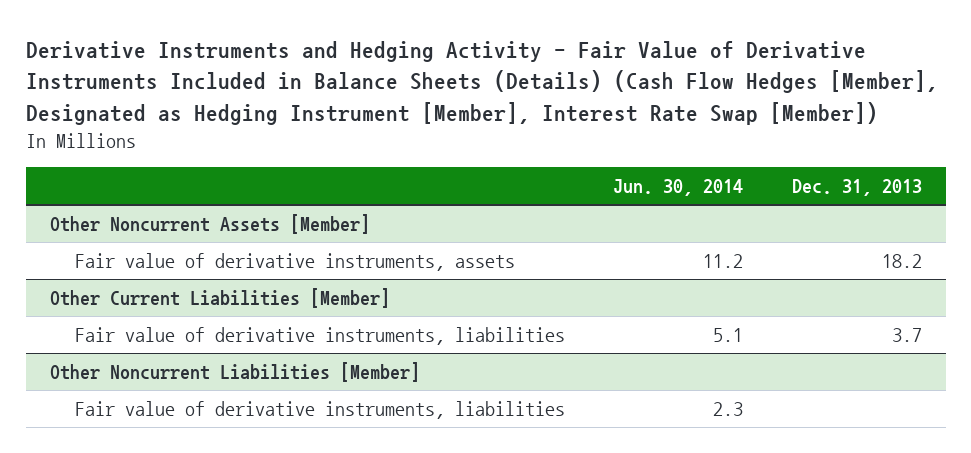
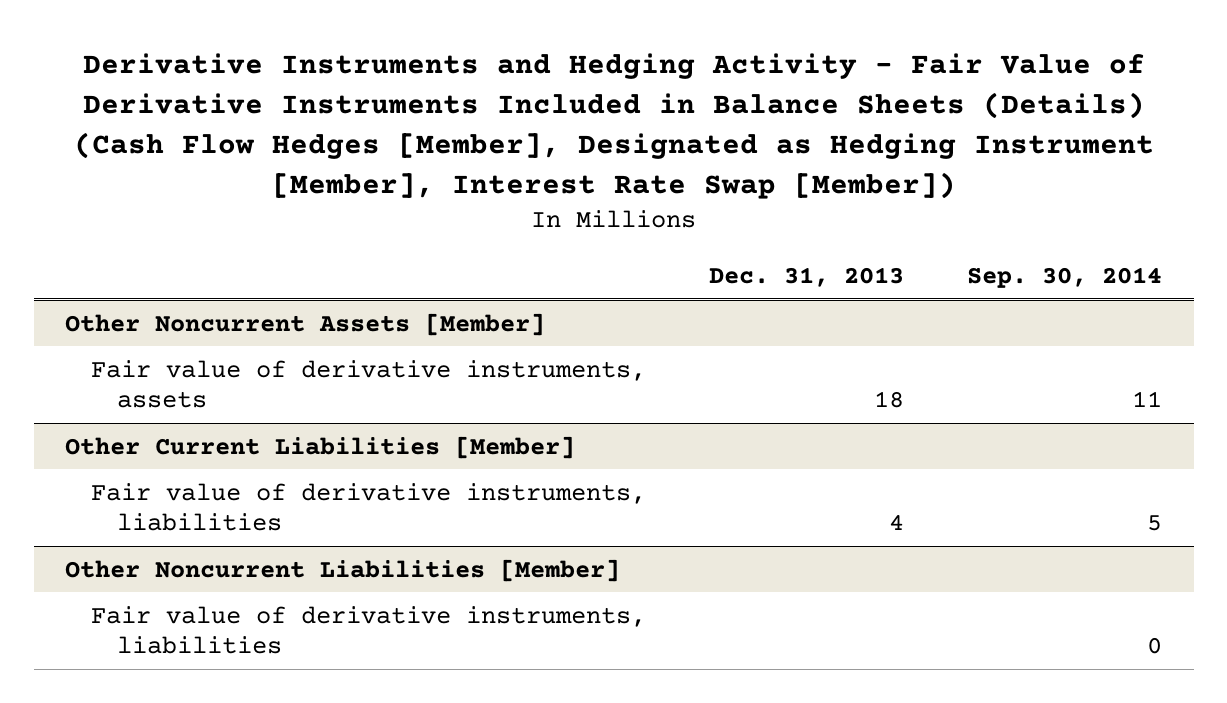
- | Jun. 30, 2014 | Dec. 31, 2013
+ | Dec. 31, 2013 | Sep. 30, 2014
@ Other Noncurrent Assets [Member]
- Fair value of derivative instruments, assets | 11.2 | 18.2
+ Fair value of derivative instruments, assets | 18 | 11
@ Other Current Liabilities [Member]
- Fair value of derivative instruments, liabilities | 5.1 | 3.7
+ Fair value of derivative instruments, liabilities | 4 | 5

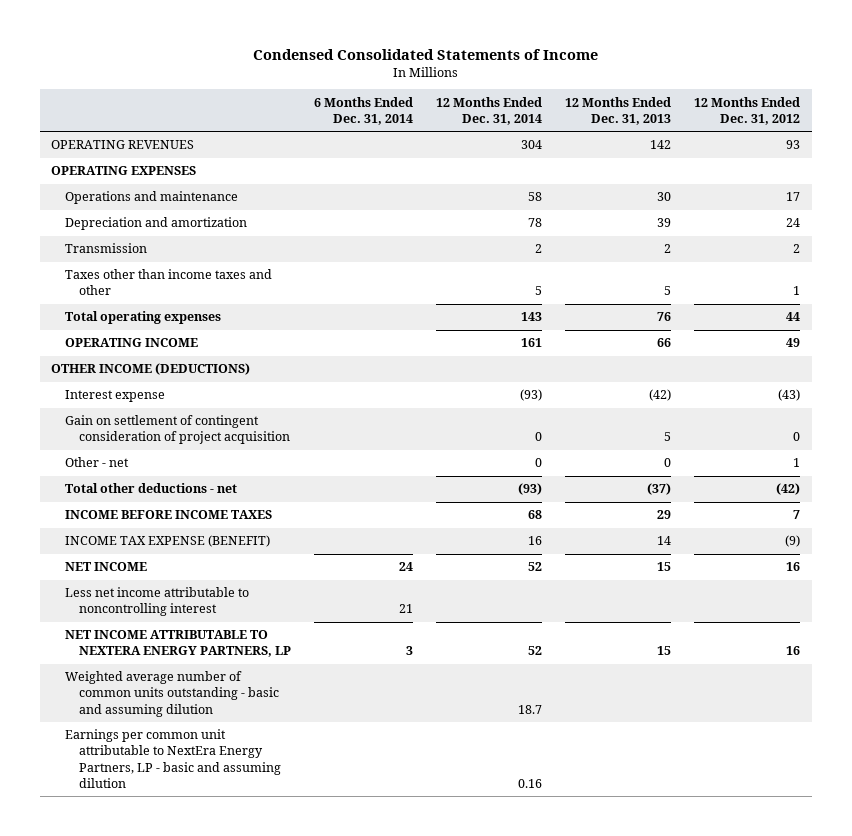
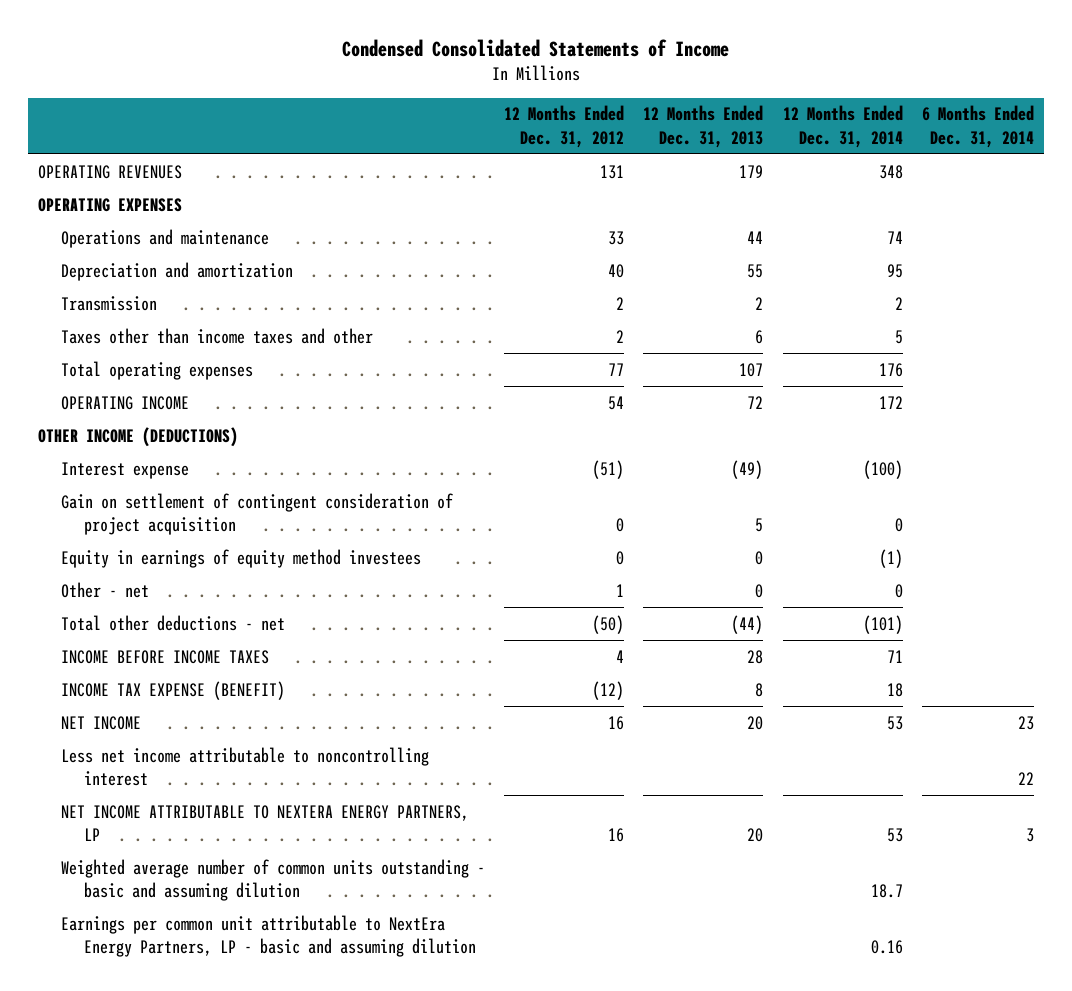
- | 6 Months Ended Dec. 31, 2014 | 12 Months Ended Dec. 31, 2014 | 12 Months Ended Dec. 31, 2013 | 12 Months Ended Dec. 31, 2012
+ | 12 Months Ended Dec. 31, 2012 | 12 Months Ended Dec. 31, 2013 | 12 Months Ended Dec. 31, 2014 | 6 Months Ended Dec. 31, 2014
- OPERATING REVENUES | | 304 | 142 | 93
+ OPERATING REVENUES | 131 | 179 | 348 |
- Operations and maintenance | | 58 | 30 | 17
- Depreciation and amortization | | 78 | 39 | 24
+ Operations and maintenance | 33 | 44 | 74 |
+ Depreciation and amortization | 40 | 55 | 95 |
- Taxes other than income taxes and other | | 5 | 5 | 1
- Total operating expenses | | 143 | 76 | 44
- OPERATING INCOME | | 161 | 66 | 49
+ Taxes other than income taxes and other | 2 | 6 | 5 |
+ Total operating expenses | 77 | 107 | 176 |
+ OPERATING INCOME | 54 | 72 | 172 |
- Interest expense | | (93) | (42) | (43)
+ Interest expense | (51) | (49) | (100) |
+ Equity in earnings of equity method investees | 0 | 0 | (1) |
- Total other deductions - net | | (93) | (37) | (42)
- INCOME BEFORE INCOME TAXES | | 68 | 29 | 7
- INCOME TAX EXPENSE (BENEFIT) | | 16 | 14 | (9)
- NET INCOME | 24 | 52 | 15 | 16
- Less net income attributable to noncontrolling interest | 21 | | |
- NET INCOME ATTRIBUTABLE TO NEXTERA ENERGY PARTNERS, LP | 3 | 52 | 15 | 16
+ Total other deductions - net | (50) | (44) | (101) |
+ INCOME BEFORE INCOME TAXES | 4 | 28 | 71 |
+ INCOME TAX EXPENSE (BENEFIT) | (12) | 8 | 18 |
+ NET INCOME | 16 | 20 | 53 | 23
+ Less net income attributable to noncontrolling interest | | | | 22
+ NET INCOME ATTRIBUTABLE TO NEXTERA ENERGY PARTNERS, LP | 16 | 20 | 53 | 3

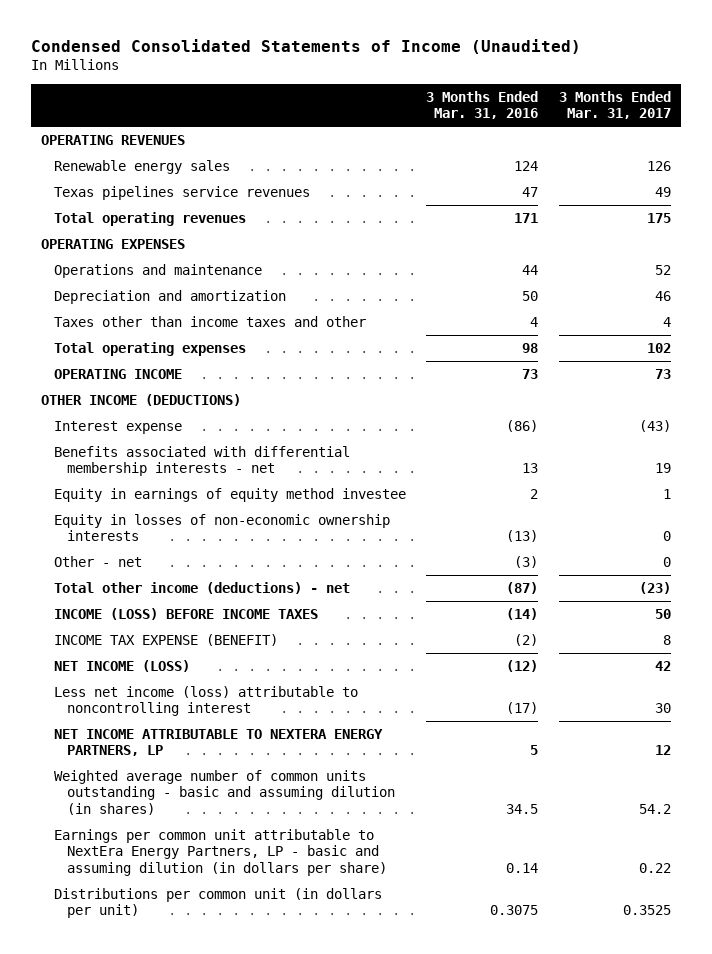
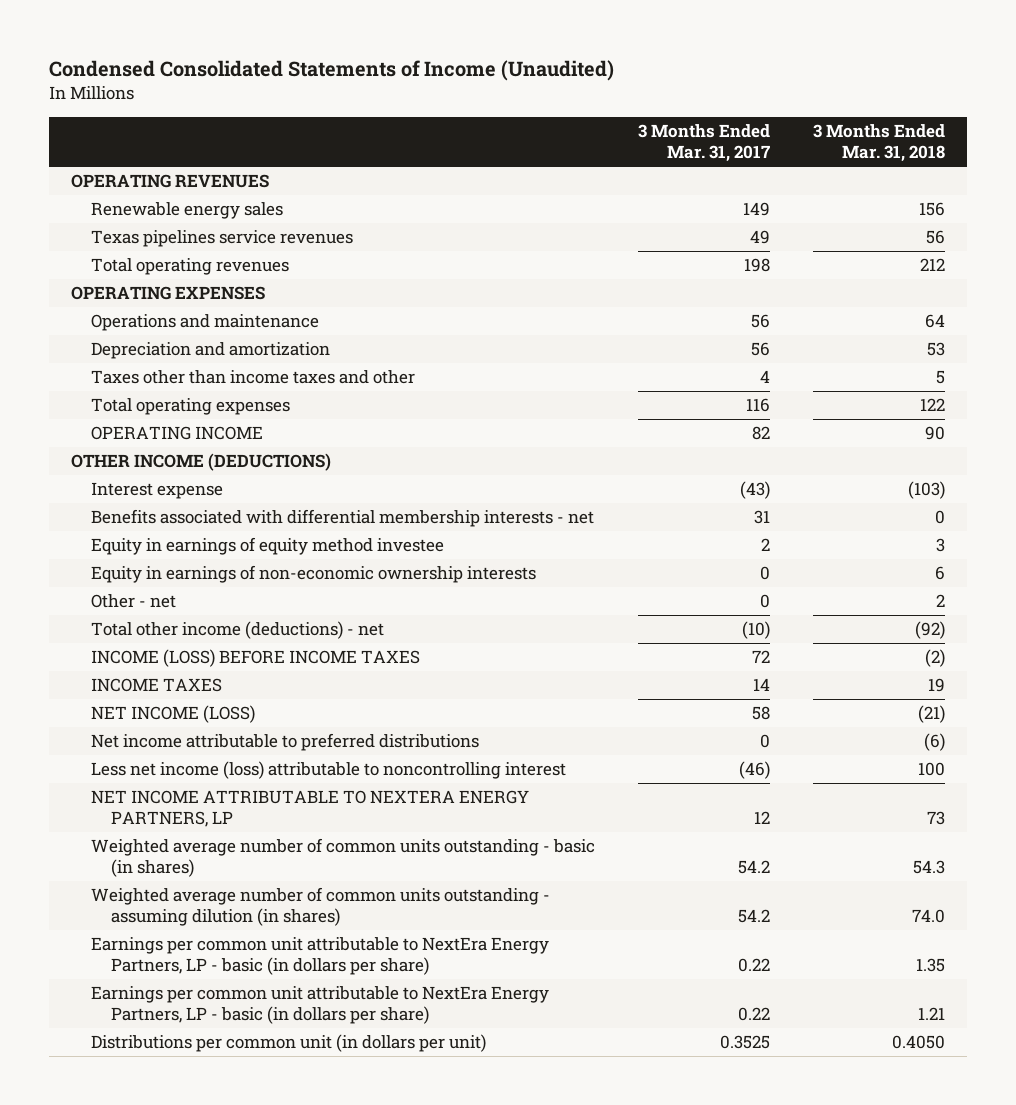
- | 3 Months Ended Mar. 31, 2016 | 3 Months Ended Mar. 31, 2017
+ | 3 Months Ended Mar. 31, 2017 | 3 Months Ended Mar. 31, 2018
- Renewable energy sales | 124 | 126
+ Renewable energy sales | 149 | 156
- Total operating revenues | 171 | 175
+ Total operating revenues | 198 | 212
- Operations and maintenance | 44 | 52
- Depreciation and amortization | 50 | 46
+ Operations and maintenance | 56 | 64
+ Depreciation and amortization | 56 | 53
- Total operating expenses | 98 | 102
- OPERATING INCOME | 73 | 73
+ Total operating expenses | 116 | 122
+ OPERATING INCOME | 82 | 90
- Benefits associated with differential membership interests - net | 13 | 19
- Equity in earnings of equity method investee | 2 | 1
- Equity in losses of non-economic ownership interests | (13) | 0
+ Benefits associated with differential membership interests - net | 31 | 0
+ Equity in earnings of equity method investee | 2 | 3
+ Equity in earnings of non-economic ownership interests | 0 | 6
- Total other income (deductions) - net | (87) | (23)
- INCOME (LOSS) BEFORE INCOME TAXES | (14) | 50
- INCOME TAX EXPENSE (BENEFIT) | (2) | 8
- NET INCOME (LOSS) | (12) | 42
- Less net income (loss) attributable to noncontrolling interest | (17) | 30
+ Total other income (deductions) - net | (10) | (92)
+ INCOME (LOSS) BEFORE INCOME TAXES | 72 | (2)
+ INCOME TAXES | 14 | 19
+ NET INCOME (LOSS) | 58 | (21)
+ Net income attributable to preferred distributions | 0 | (6)
+ Less net income (loss) attributable to noncontrolling interest | (46) | 100
- Weighted average number of common units outstanding - basic and assuming dilution (in shares) | 34.5 | 54.2
- Earnings per common unit attributable to NextEra Energy Partners, LP - basic and assuming dilution (in dollars per share) | 0.14 | 0.22
+ Weighted average number of common units outstanding - basic (in shares) | 54.2 | 54.3
+ Weighted average number of common units outstanding - assuming dilution (in shares) | 54.2 | 74.0
+ Earnings per common unit attributable to NextEra Energy Partners, LP - basic (in dollars per share) | 0.22 | 1.35
+ Earnings per common unit attributable to NextEra Energy Partners, LP - basic (in dollars per share) | 0.22 | 1.21

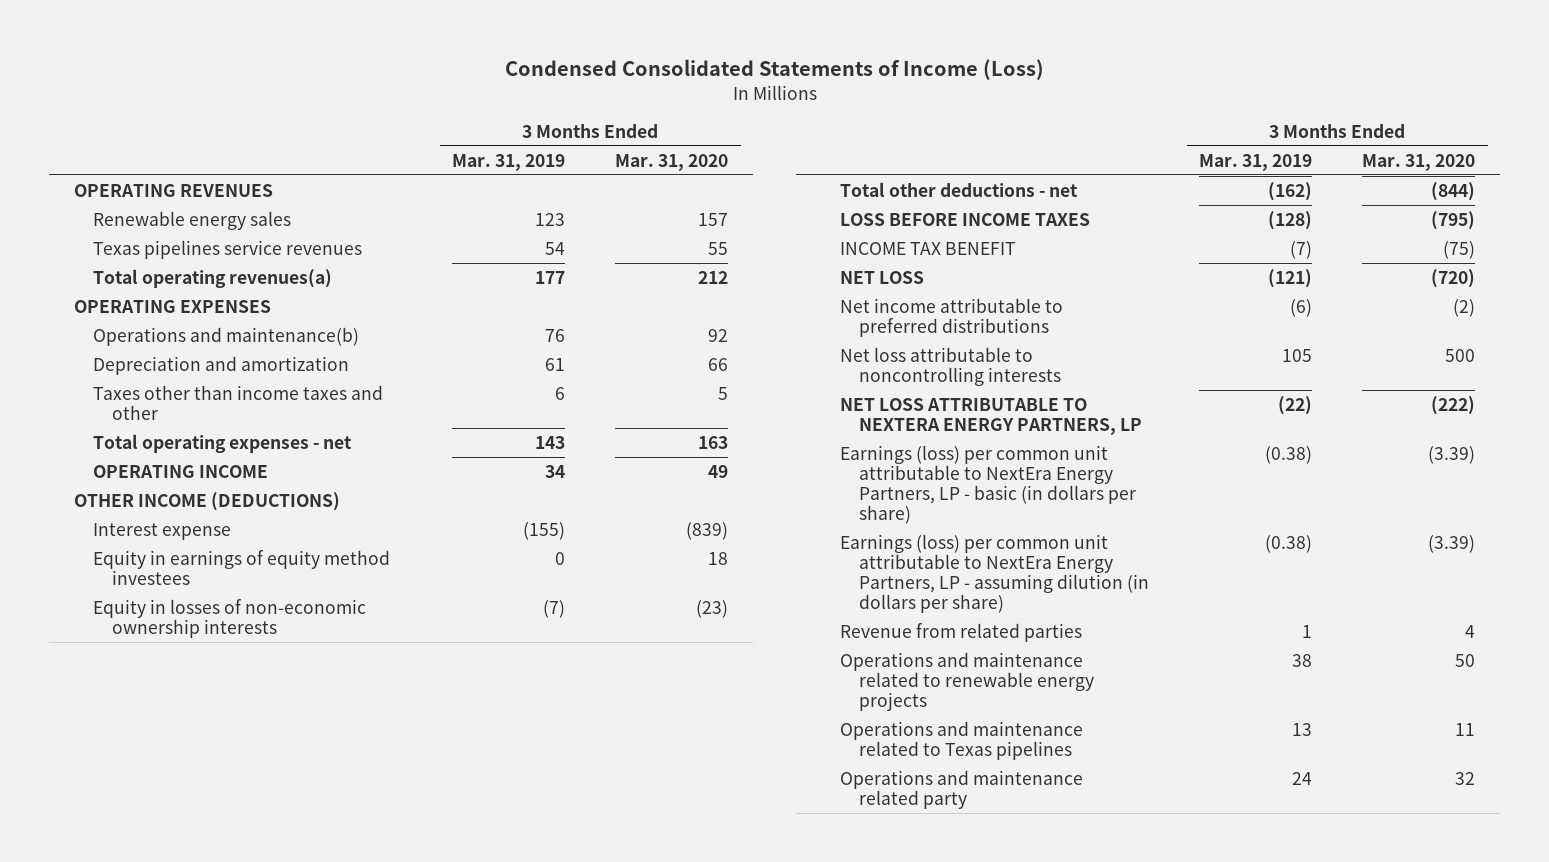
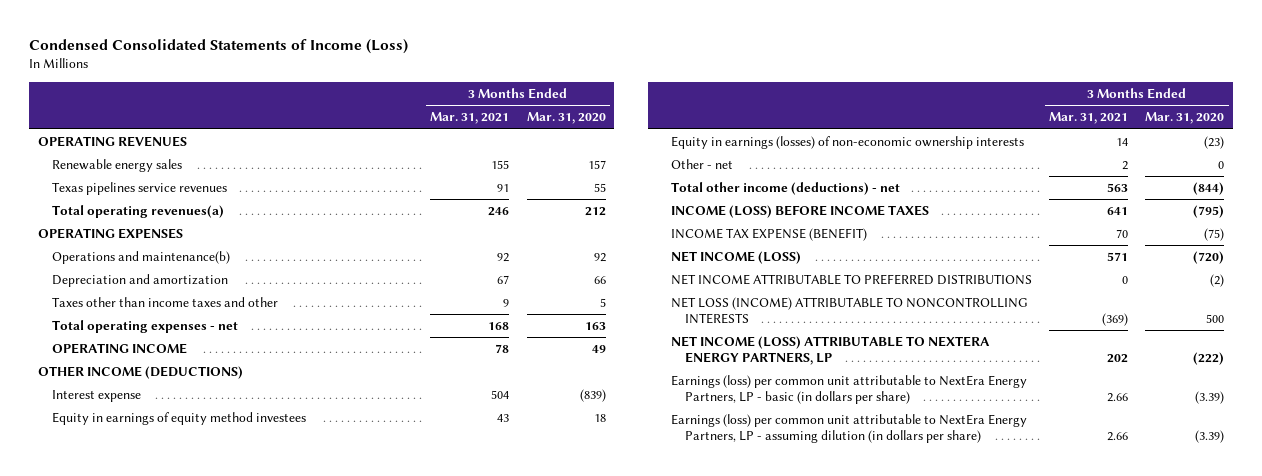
- | 3 Months Ended Mar. 31, 2019 | 3 Months Ended Mar. 31, 2020
+ | 3 Months Ended Mar. 31, 2021 | 3 Months Ended Mar. 31, 2020
- Equity in losses of non-economic ownership interests | (7) | (23)
- Total other deductions - net | (162) | (844)
- LOSS BEFORE INCOME TAXES | (128) | (795)
- INCOME TAX BENEFIT | (7) | (75)
- NET LOSS | (121) | (720)
- Net income attributable to preferred distributions | (6) | (2)
- Net loss attributable to noncontrolling interests | 105 | 500
- NET LOSS ATTRIBUTABLE TO NEXTERA ENERGY PARTNERS, LP | (22) | (222)
+ Equity in earnings (losses) of non-economic ownership interests | 14 | (23)
+ Other - net | 2 | 0
+ Total other income (deductions) - net | 563 | (844)
+ INCOME (LOSS) BEFORE INCOME TAXES | 641 | (795)
+ INCOME TAX EXPENSE (BENEFIT) | 70 | (75)
+ NET INCOME (LOSS) | 571 | (720)
+ NET INCOME ATTRIBUTABLE TO PREFERRED DISTRIBUTIONS | 0 | (2)
+ NET LOSS (INCOME) ATTRIBUTABLE TO NONCONTROLLING INTERESTS | (369) | 500
+ NET INCOME (LOSS) ATTRIBUTABLE TO NEXTERA ENERGY PARTNERS, LP | 202 | (222)
- Revenue from related parties | 1 | 4
- Operations and maintenance related to renewable energy projects | 38 | 50
- Operations and maintenance related to Texas pipelines | 13 | 11
- Operations and maintenance related party | 24 | 32

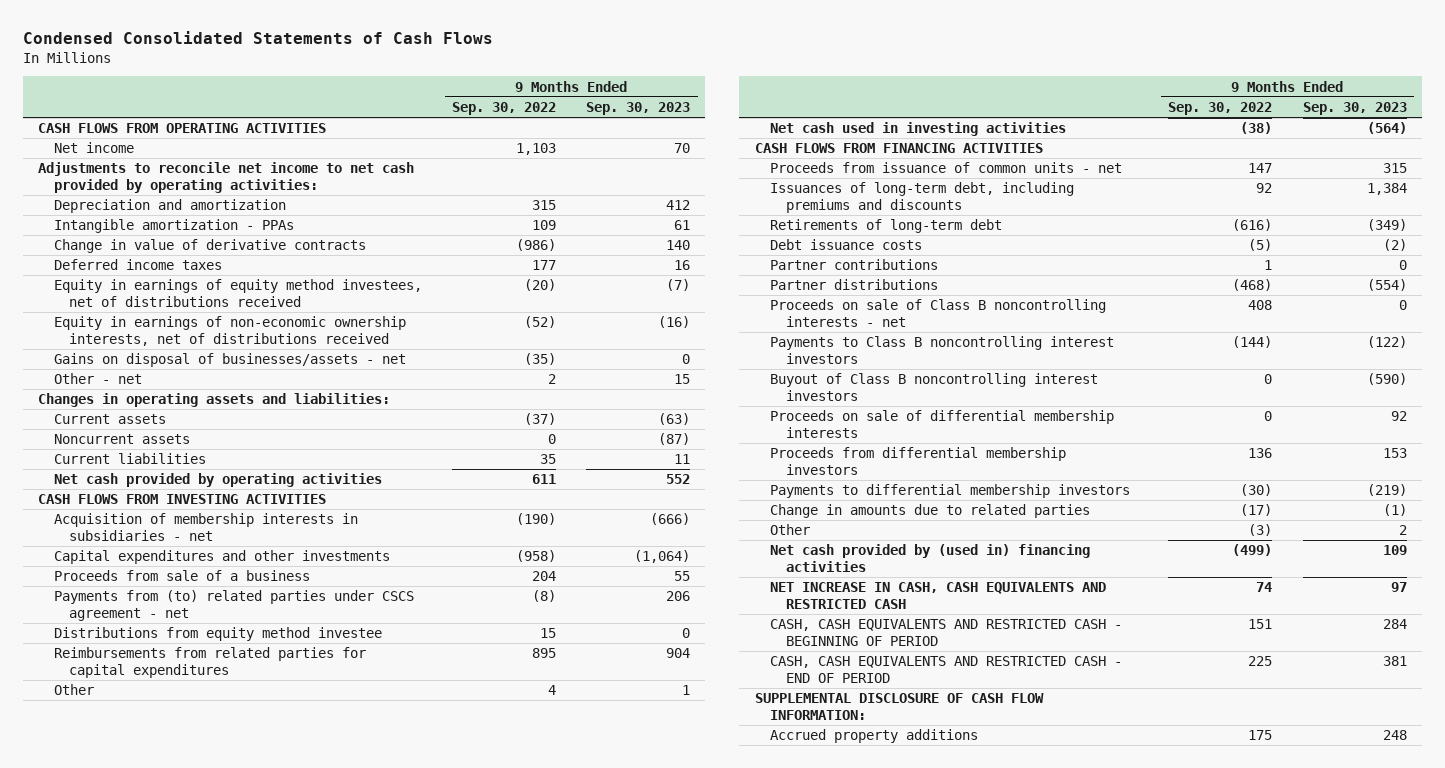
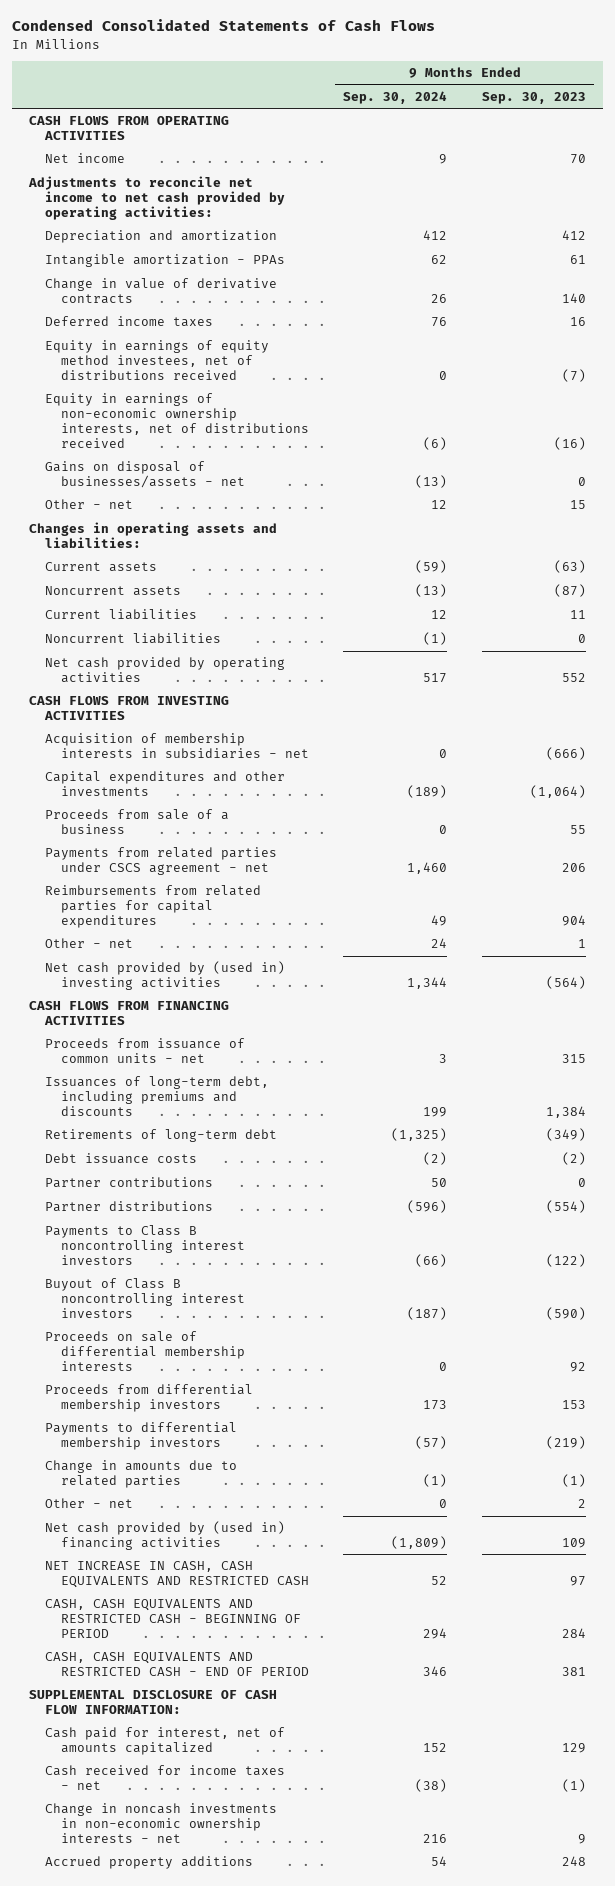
- | 9 Months Ended Sep. 30, 2022 | 9 Months Ended Sep. 30, 2023
+ | 9 Months Ended Sep. 30, 2024 | 9 Months Ended Sep. 30, 2023
+ Noncurrent liabilities | (1) | 0
- Payments from (to) related parties under CSCS agreement - net | (8) | 206
- Distributions from equity method investee | 15 | 0
+ Payments from related parties under CSCS agreement - net | 1,460 | 206
- Other | 4 | 1
- Net cash used in investing activities | (38) | (564)
+ Other - net | 24 | 1
+ Net cash provided by (used in) investing activities | 1,344 | (564)
- Proceeds on sale of Class B noncontrolling interests - net | 408 | 0
- Other | (3) | 2
+ Other - net | 0 | 2
+ Cash paid for interest, net of amounts capitalized | 152 | 129
+ Cash received for income taxes - net | (38) | (1)
+ Change in noncash investments in non-economic ownership interests - net | 216 | 9

